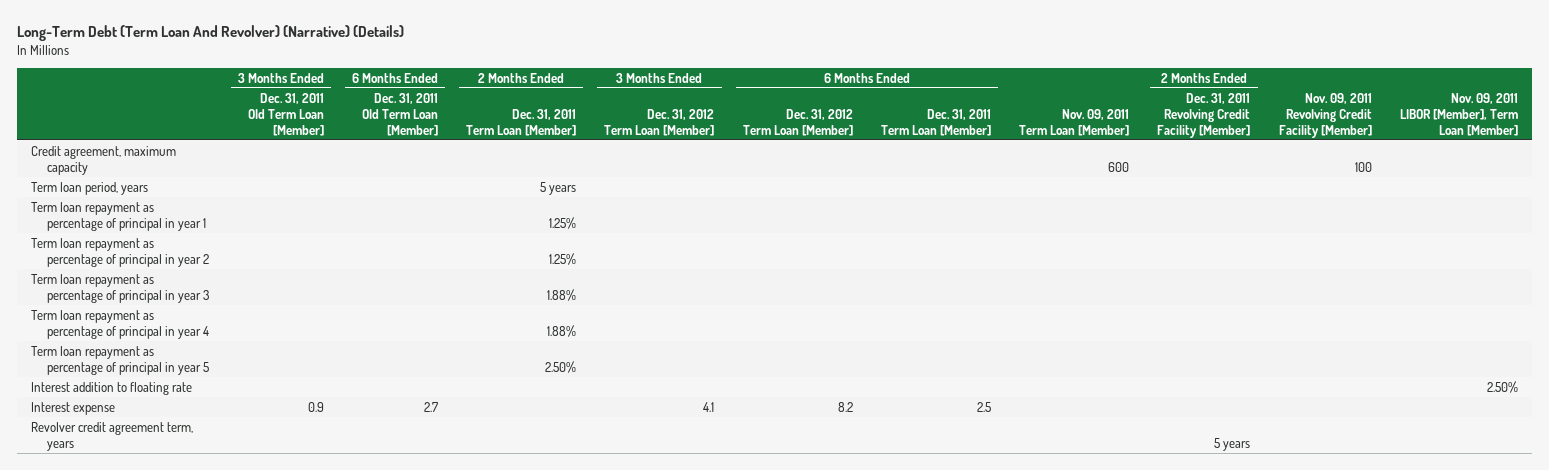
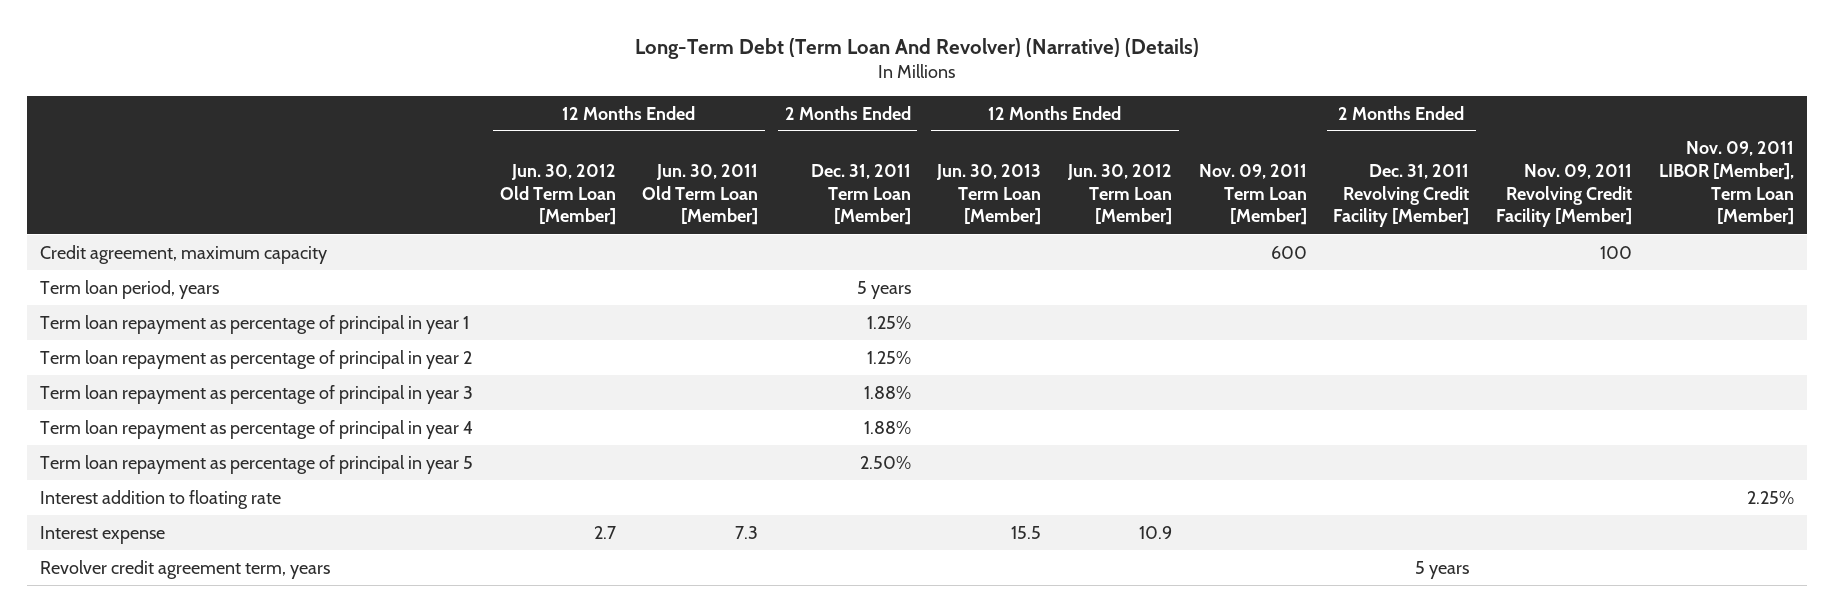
- | 3 Months Ended Dec. 31, 2011 Old Term Loan [Member] | 6 Months Ended Dec. 31, 2011 Old Term Loan [Member] | 2 Months Ended Dec. 31, 2011 Term Loan [Member] | 3 Months Ended Dec. 31, 2012 Term Loan [Member] | 6 Months Ended Dec. 31, 2012 Term Loan [Member] | 6 Months Ended Dec. 31, 2011 Term Loan [Member] | Nov. 09, 2011 Term Loan [Member] | 2 Months Ended Dec. 31, 2011 Revolving Credit Facility [Member] | Nov. 09, 2011 Revolving Credit Facility [Member] | Nov. 09, 2011 LIBOR [Member], Term Loan [Member]
+ | 12 Months Ended Jun. 30, 2012 Old Term Loan [Member] | 12 Months Ended Jun. 30, 2011 Old Term Loan [Member] | 2 Months Ended Dec. 31, 2011 Term Loan [Member] | 12 Months Ended Jun. 30, 2013 Term Loan [Member] | 12 Months Ended Jun. 30, 2012 Term Loan [Member] | Nov. 09, 2011 Term Loan [Member] | 2 Months Ended Dec. 31, 2011 Revolving Credit Facility [Member] | Nov. 09, 2011 Revolving Credit Facility [Member] | Nov. 09, 2011 LIBOR [Member], Term Loan [Member]
- Interest addition to floating rate | | | | | | | | | | 2.50%
+ Interest addition to floating rate | | | | | | | | | 2.25%

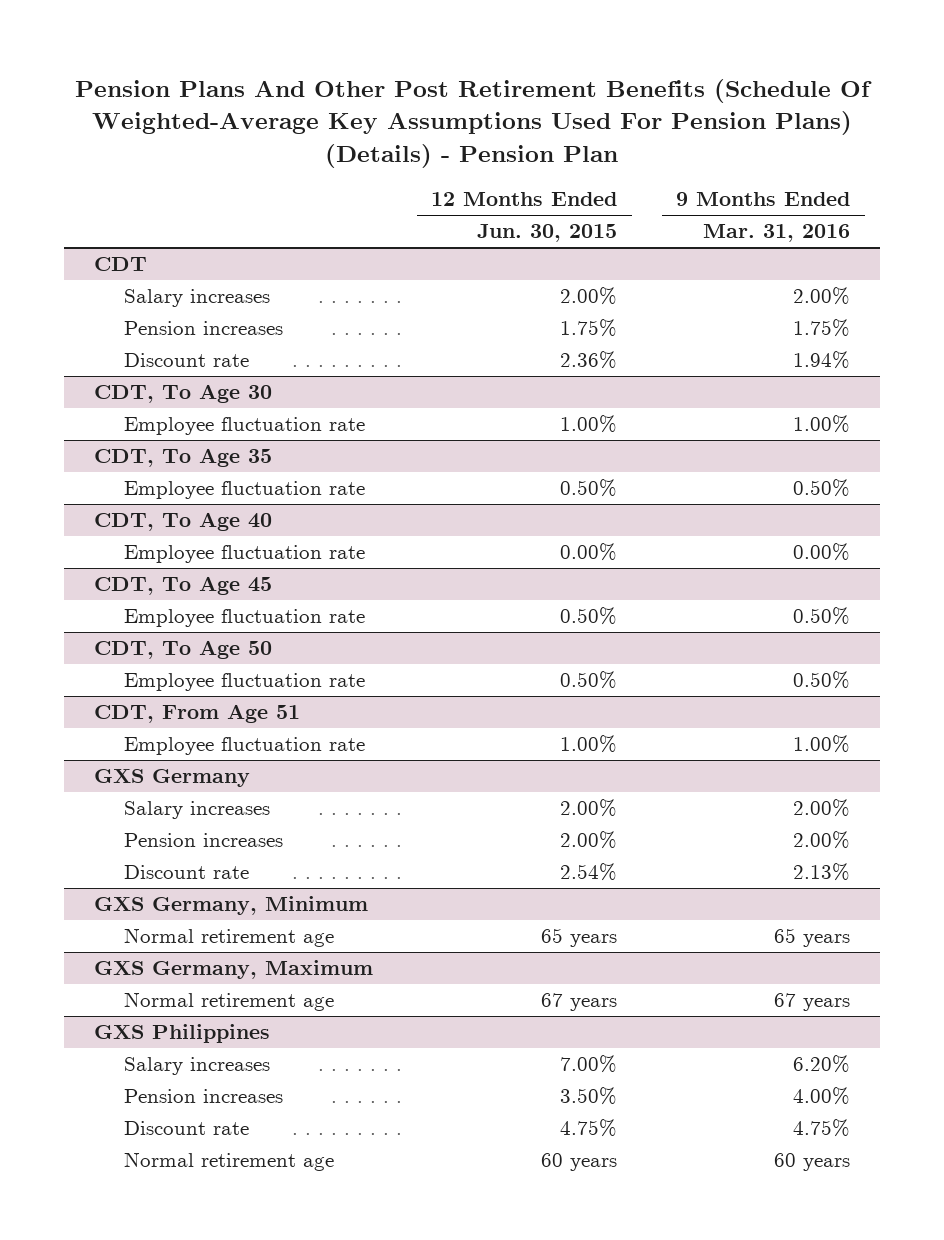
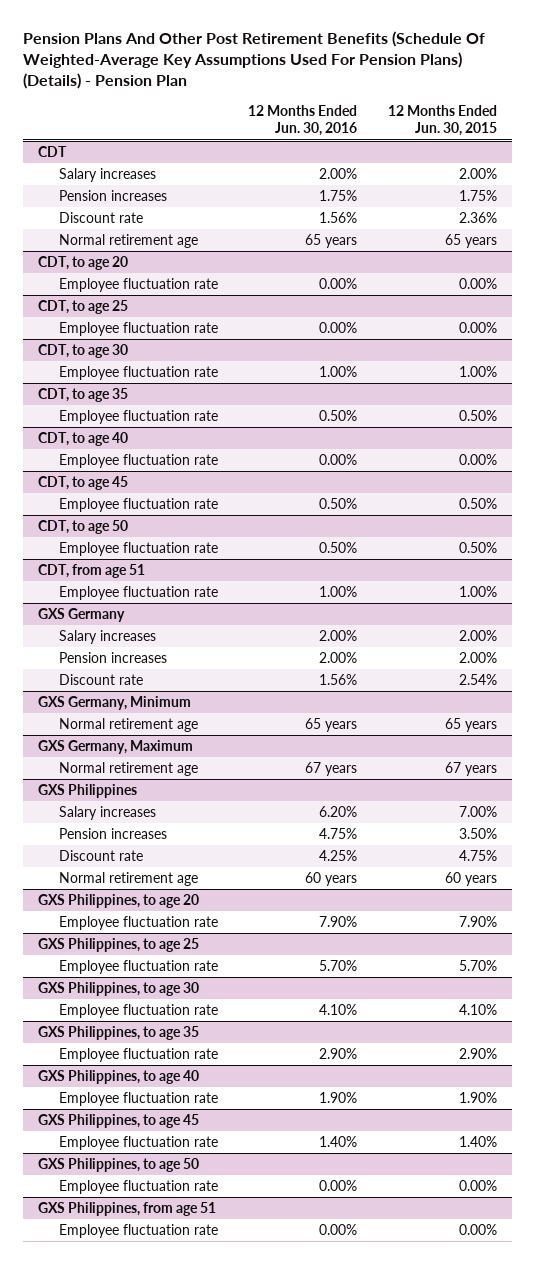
- | 12 Months Ended Jun. 30, 2015 | 9 Months Ended Mar. 31, 2016
+ | 12 Months Ended Jun. 30, 2016 | 12 Months Ended Jun. 30, 2015
- CDT, To Age 30
@ CDT
+ Normal retirement age | 65 years | 65 years
+ CDT, to age 20
+ Employee fluctuation rate | 0.00% | 0.00%
+ CDT, to age 25
+ Employee fluctuation rate | 0.00% | 0.00%
+ CDT, to age 30
- CDT, To Age 35
+ CDT, to age 35
- CDT, To Age 40
+ CDT, to age 40
- CDT, To Age 45
+ CDT, to age 45
- CDT, To Age 50
+ CDT, to age 50
- CDT, From Age 51
+ CDT, from age 51
+ GXS Philippines, to age 20
+ Employee fluctuation rate | 7.90% | 7.90%
+ GXS Philippines, to age 25
+ Employee fluctuation rate | 5.70% | 5.70%
+ GXS Philippines, to age 30
+ Employee fluctuation rate | 4.10% | 4.10%
+ GXS Philippines, to age 35
+ Employee fluctuation rate | 2.90% | 2.90%
+ GXS Philippines, to age 40
+ Employee fluctuation rate | 1.90% | 1.90%
+ GXS Philippines, to age 45
+ Employee fluctuation rate | 1.40% | 1.40%
+ GXS Philippines, to age 50
+ Employee fluctuation rate | 0.00% | 0.00%
+ GXS Philippines, from age 51
+ Employee fluctuation rate | 0.00% | 0.00%

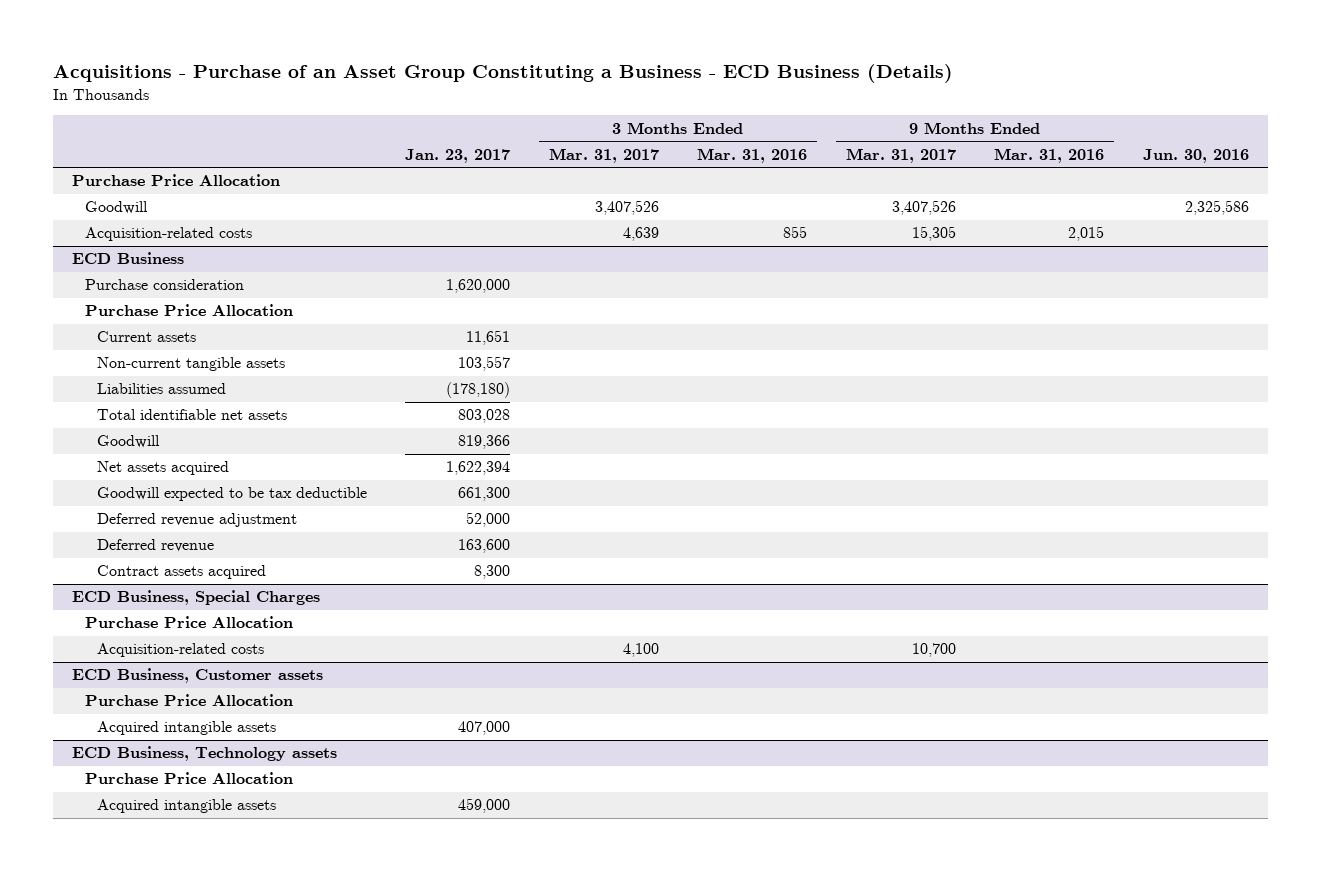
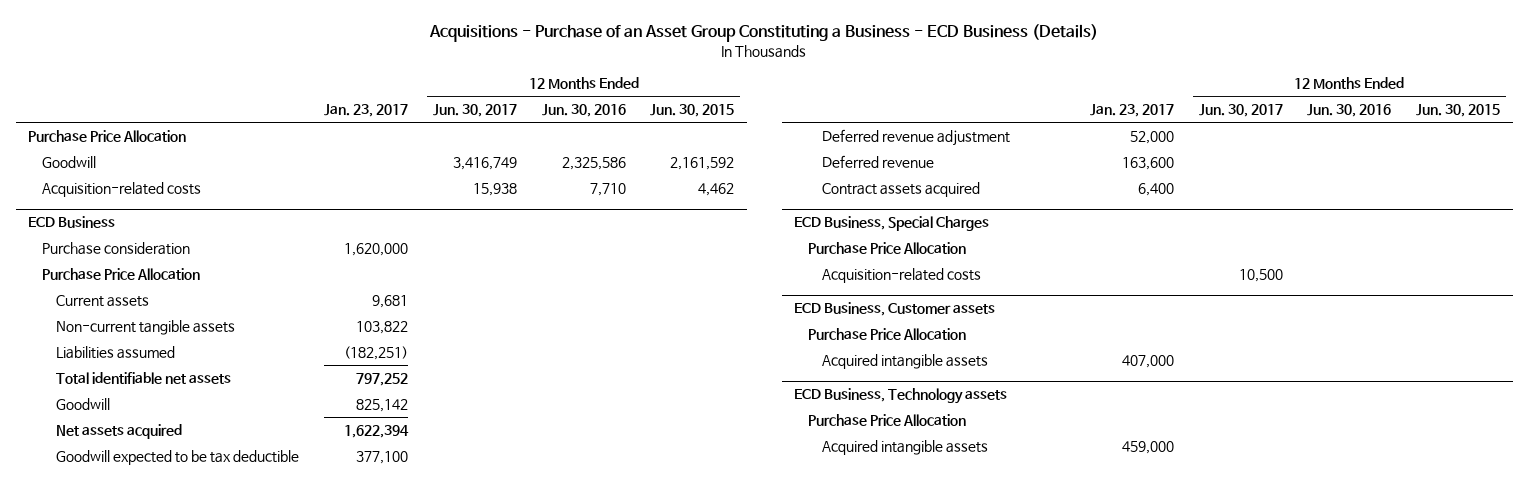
- | Jan. 23, 2017 | 3 Months Ended Mar. 31, 2017 | 3 Months Ended Mar. 31, 2016 | 9 Months Ended Mar. 31, 2017 | 9 Months Ended Mar. 31, 2016 | Jun. 30, 2016
+ | Jan. 23, 2017 | 12 Months Ended Jun. 30, 2017 | 12 Months Ended Jun. 30, 2016 | 12 Months Ended Jun. 30, 2015
@ ECD Business
- Current assets | 11,651 | | | | |
- Non-current tangible assets | 103,557 | | | | |
- Liabilities assumed | (178,180) | | | | |
- Total identifiable net assets | 803,028 | | | | |
- Goodwill | 819,366 | | | | |
+ Current assets | 9,681 | | |
+ Non-current tangible assets | 103,822 | | |
+ Liabilities assumed | (182,251) | | |
+ Total identifiable net assets | 797,252 | | |
+ Goodwill | 825,142 | | |
- Goodwill expected to be tax deductible | 661,300 | | | | |
+ Goodwill expected to be tax deductible | 377,100 | | |
- Contract assets acquired | 8,300 | | | | |
+ Contract assets acquired | 6,400 | | |

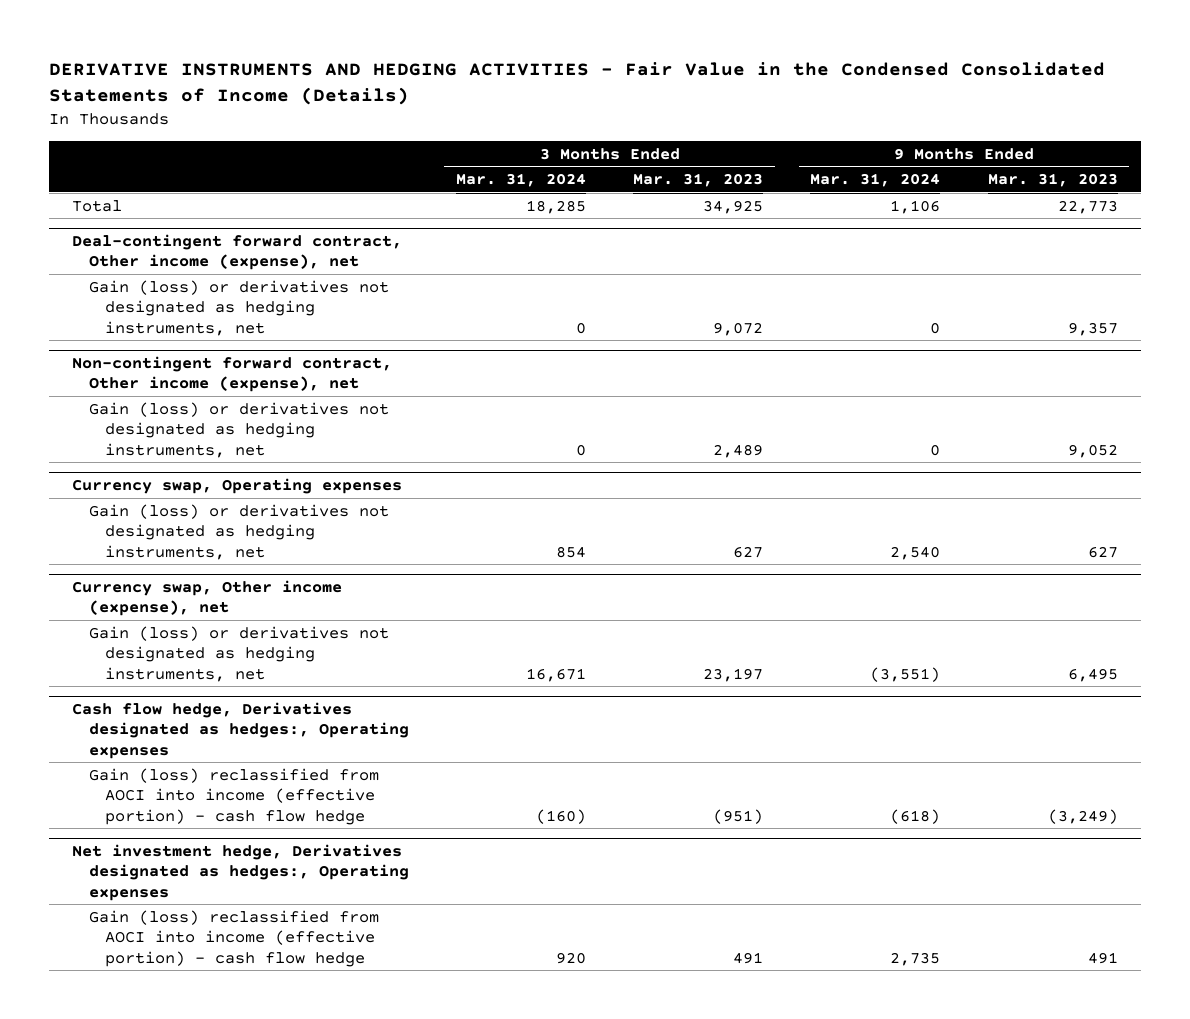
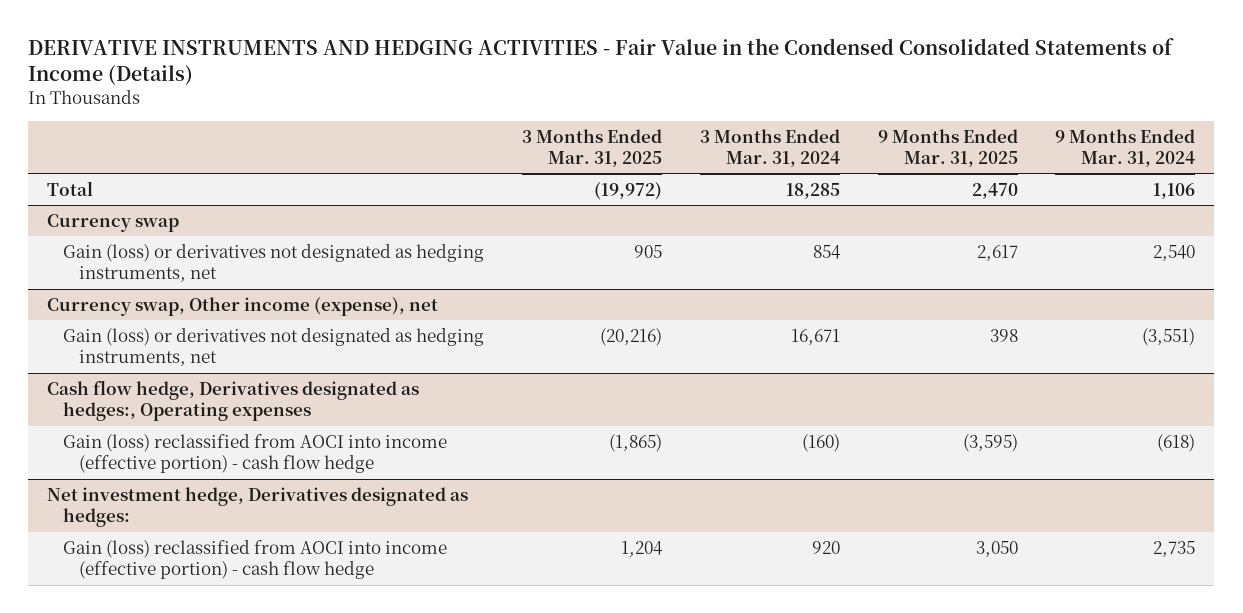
- | 3 Months Ended Mar. 31, 2024 | 3 Months Ended Mar. 31, 2023 | 9 Months Ended Mar. 31, 2024 | 9 Months Ended Mar. 31, 2023
+ | 3 Months Ended Mar. 31, 2025 | 3 Months Ended Mar. 31, 2024 | 9 Months Ended Mar. 31, 2025 | 9 Months Ended Mar. 31, 2024
- Deal-contingent forward contract, Other income (expense), net
- Gain (loss) or derivatives not designated as hedging instruments, net | 0 | 9,072 | 0 | 9,357
- Non-contingent forward contract, Other income (expense), net
- Gain (loss) or derivatives not designated as hedging instruments, net | 0 | 2,489 | 0 | 9,052
- Currency swap, Operating expenses
+ Currency swap
- Net investment hedge, Derivatives designated as hedges:, Operating expenses
+ Net investment hedge, Derivatives designated as hedges:

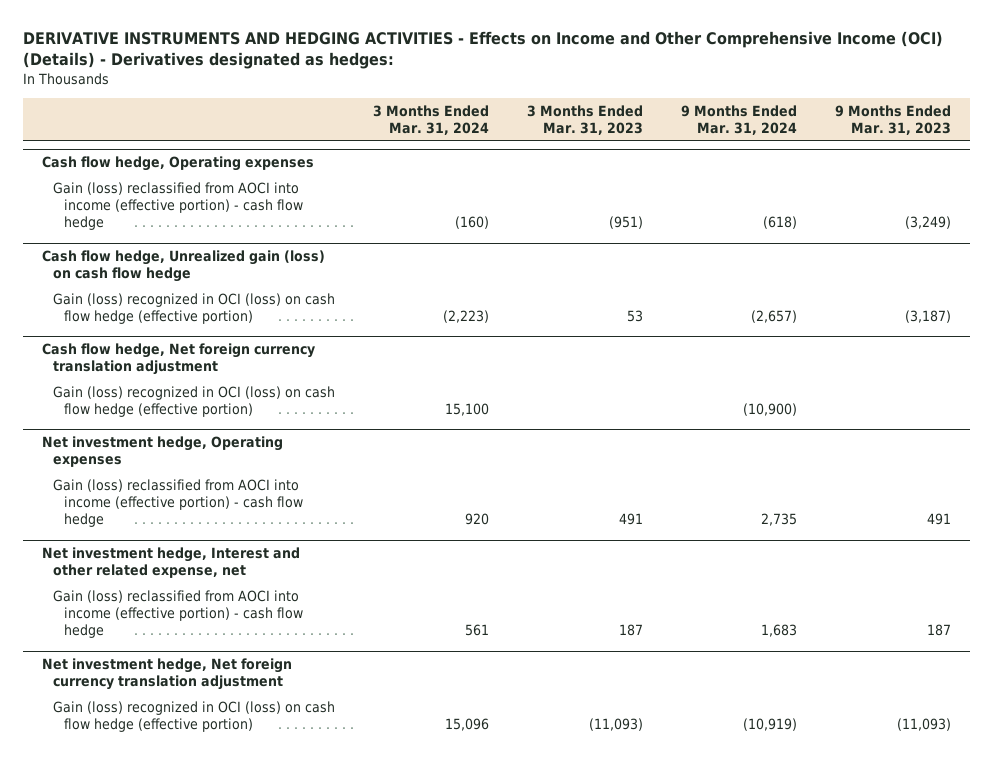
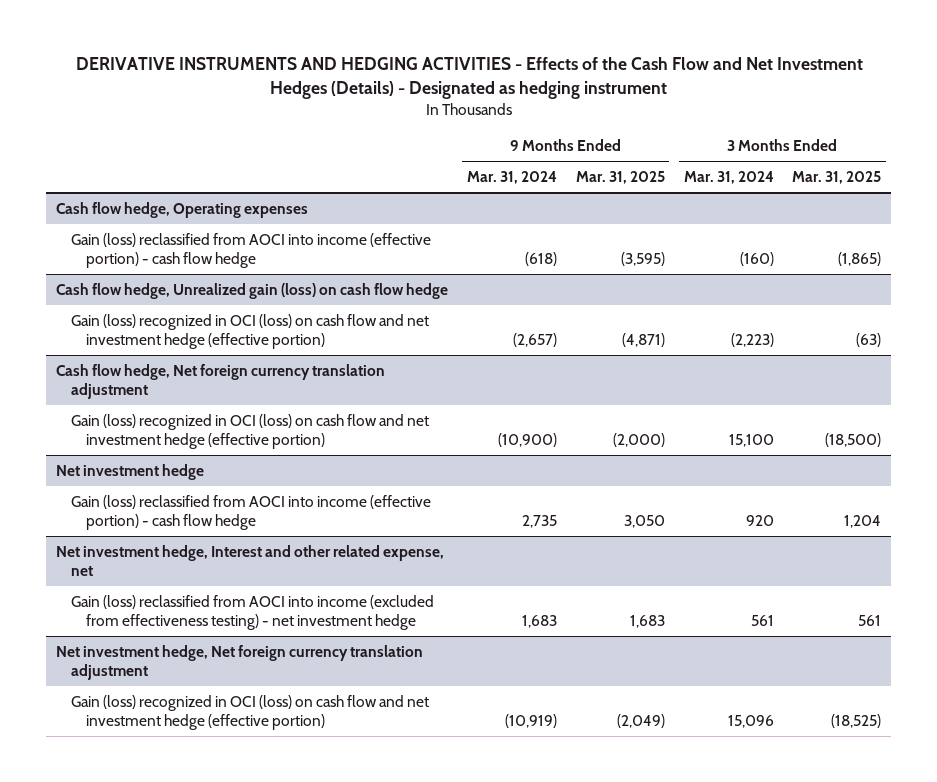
- DERIVATIVE INSTRUMENTS AND HEDGING ACTIVITIES - Effects on Income and Other Comprehensive Income (OCI) (Details) - Derivatives designated as hedges:
+ DERIVATIVE INSTRUMENTS AND HEDGING ACTIVITIES - Effects of the Cash Flow and Net Investment Hedges (Details) - Designated as hedging instrument
- | 3 Months Ended Mar. 31, 2024 | 3 Months Ended Mar. 31, 2023 | 9 Months Ended Mar. 31, 2024 | 9 Months Ended Mar. 31, 2023
+ | 9 Months Ended Mar. 31, 2024 | 9 Months Ended Mar. 31, 2025 | 3 Months Ended Mar. 31, 2024 | 3 Months Ended Mar. 31, 2025
@ Cash flow hedge, Unrealized gain (loss) on cash flow hedge
- Gain (loss) recognized in OCI (loss) on cash flow hedge (effective portion) | (2,223) | 53 | (2,657) | (3,187)
+ Gain (loss) recognized in OCI (loss) on cash flow and net investment hedge (effective portion) | (2,657) | (4,871) | (2,223) | (63)
@ Cash flow hedge, Net foreign currency translation adjustment
- Gain (loss) recognized in OCI (loss) on cash flow hedge (effective portion) | 15,100 | | (10,900) |
- Net investment hedge, Operating expenses
@ Cash flow hedge, Net foreign currency translation adjustment
+ Gain (loss) recognized in OCI (loss) on cash flow and net investment hedge (effective portion) | (10,900) | (2,000) | 15,100 | (18,500)
+ Net investment hedge
@ Net investment hedge, Interest and other related expense, net
- Gain (loss) reclassified from AOCI into income (effective portion) - cash flow hedge | 561 | 187 | 1,683 | 187
+ Gain (loss) reclassified from AOCI into income (excluded from effectiveness testing) - net investment hedge | 1,683 | 1,683 | 561 | 561
@ Net investment hedge, Net foreign currency translation adjustment
- Gain (loss) recognized in OCI (loss) on cash flow hedge (effective portion) | 15,096 | (11,093) | (10,919) | (11,093)
+ Gain (loss) recognized in OCI (loss) on cash flow and net investment hedge (effective portion) | (10,919) | (2,049) | 15,096 | (18,525)

